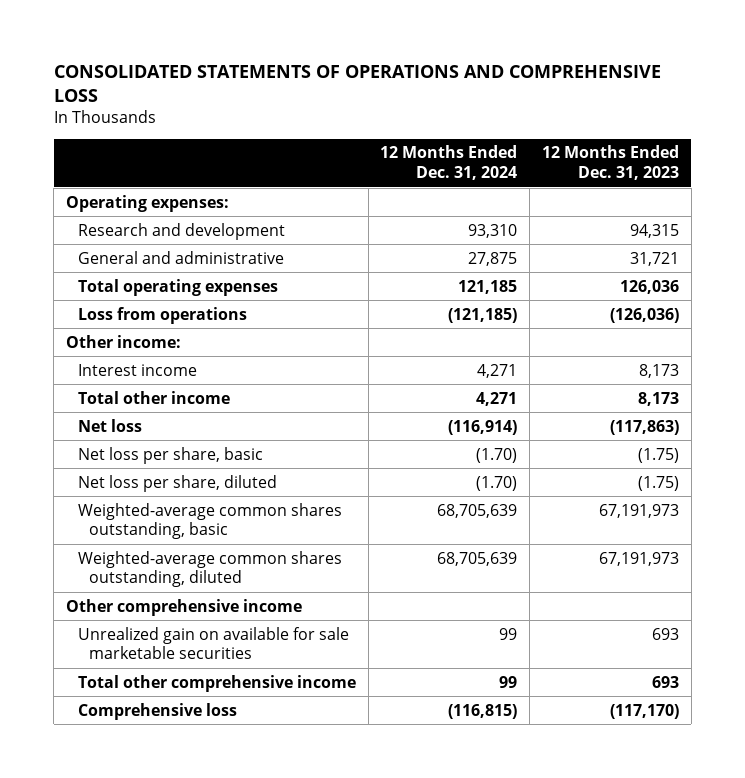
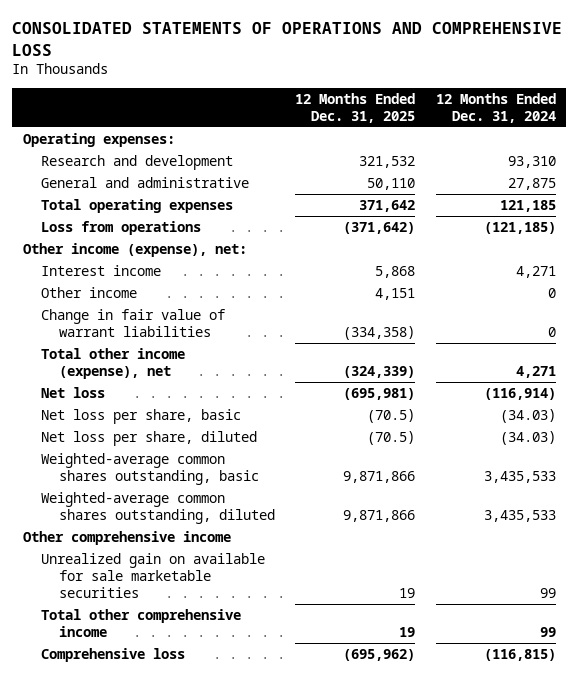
- | 12 Months Ended Dec. 31, 2024 | 12 Months Ended Dec. 31, 2023
+ | 12 Months Ended Dec. 31, 2025 | 12 Months Ended Dec. 31, 2024
- Other income:
+ Other income (expense), net:
- Total other income | 4,271 | 8,173
+ Other income | 4,151 | 0
+ Change in fair value of warrant liabilities | (334,358) | 0
+ Total other income (expense), net | (324,339) | 4,271
- Net loss per share, basic | (1.70) | (1.75)
- Net loss per share, diluted | (1.70) | (1.75)
- Weighted-average common shares outstanding, basic | 68,705,639 | 67,191,973
- Weighted-average common shares outstanding, diluted | 68,705,639 | 67,191,973
+ Net loss per share, basic | (70.5) | (34.03)
+ Net loss per share, diluted | (70.5) | (34.03)
+ Weighted-average common shares outstanding, basic | 9,871,866 | 3,435,533
+ Weighted-average common shares outstanding, diluted | 9,871,866 | 3,435,533

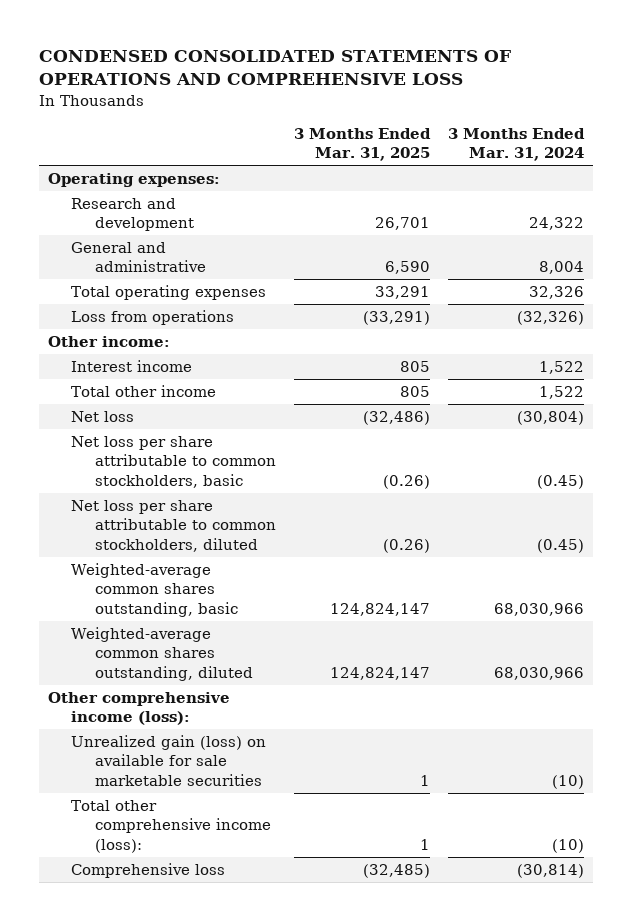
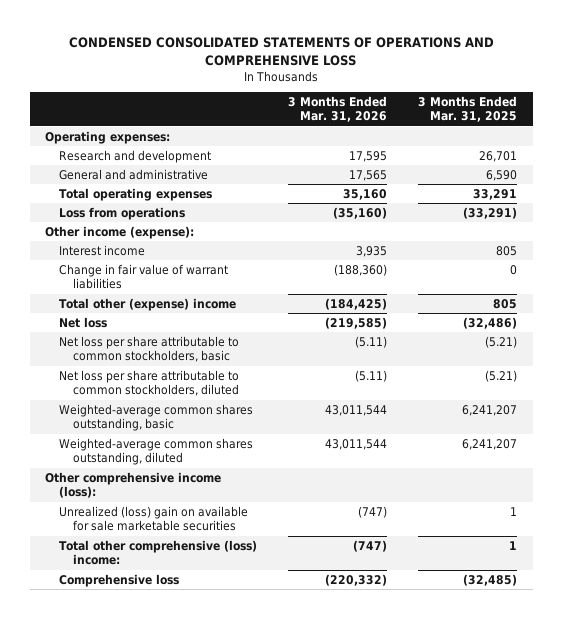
- | 3 Months Ended Mar. 31, 2025 | 3 Months Ended Mar. 31, 2024
+ | 3 Months Ended Mar. 31, 2026 | 3 Months Ended Mar. 31, 2025
- Other income:
+ Other income (expense):
- Total other income | 805 | 1,522
+ Change in fair value of warrant liabilities | (188,360) | 0
+ Total other (expense) income | (184,425) | 805
- Net loss per share attributable to common stockholders, basic | (0.26) | (0.45)
- Net loss per share attributable to common stockholders, diluted | (0.26) | (0.45)
- Weighted-average common shares outstanding, basic | 124,824,147 | 68,030,966
- Weighted-average common shares outstanding, diluted | 124,824,147 | 68,030,966
+ Net loss per share attributable to common stockholders, basic | (5.11) | (5.21)
+ Net loss per share attributable to common stockholders, diluted | (5.11) | (5.21)
+ Weighted-average common shares outstanding, basic | 43,011,544 | 6,241,207
+ Weighted-average common shares outstanding, diluted | 43,011,544 | 6,241,207
- Unrealized gain (loss) on available for sale marketable securities | 1 | (10)
- Total other comprehensive income (loss): | 1 | (10)
+ Unrealized (loss) gain on available for sale marketable securities | (747) | 1
+ Total other comprehensive (loss) income: | (747) | 1

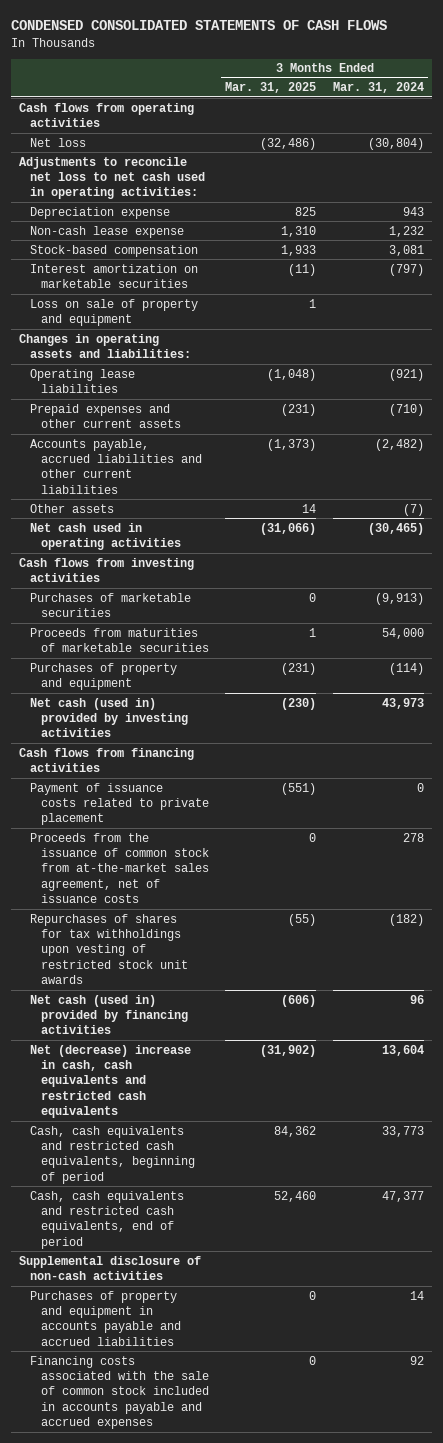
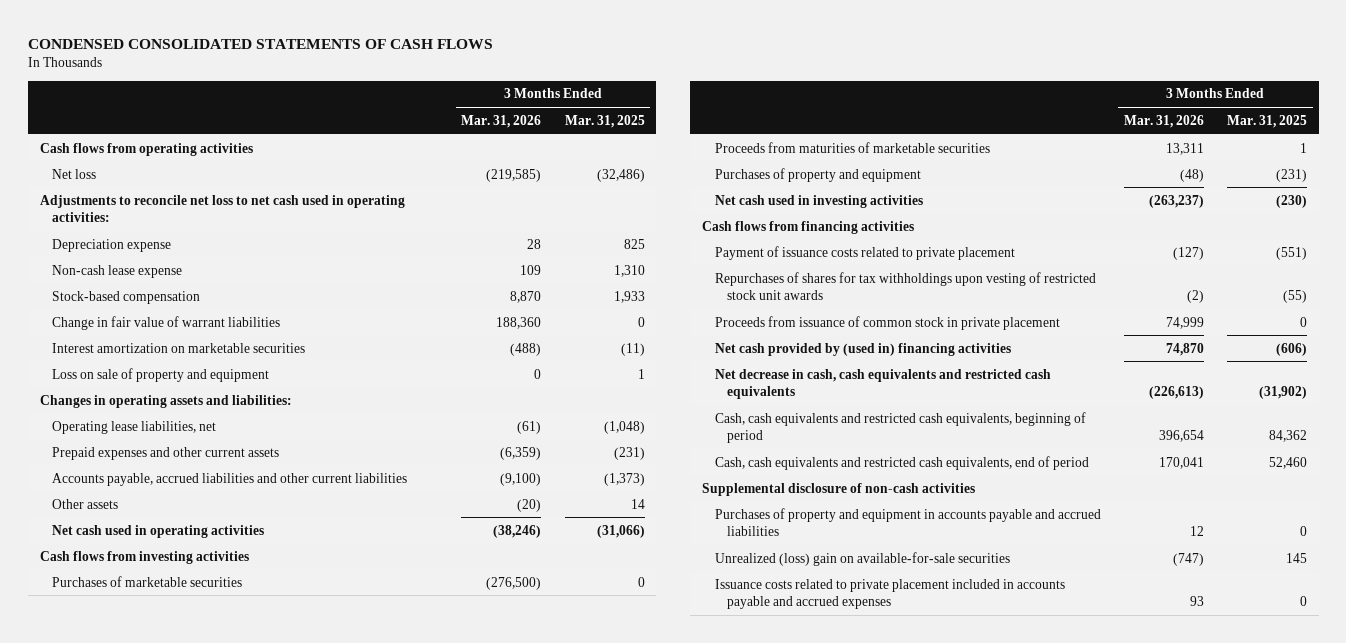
- | 3 Months Ended Mar. 31, 2025 | 3 Months Ended Mar. 31, 2024
+ | 3 Months Ended Mar. 31, 2026 | 3 Months Ended Mar. 31, 2025
+ Change in fair value of warrant liabilities | 188,360 | 0
- Operating lease liabilities | (1,048) | (921)
+ Operating lease liabilities, net | (61) | (1,048)
- Net cash (used in) provided by investing activities | (230) | 43,973
+ Net cash used in investing activities | (263,237) | (230)
- Proceeds from the issuance of common stock from at-the-market sales agreement, net of issuance costs | 0 | 278
- Net cash (used in) provided by financing activities | (606) | 96
- Net (decrease) increase in cash, cash equivalents and restricted cash equivalents | (31,902) | 13,604
+ Proceeds from issuance of common stock in private placement | 74,999 | 0
+ Net cash provided by (used in) financing activities | 74,870 | (606)
+ Net decrease in cash, cash equivalents and restricted cash equivalents | (226,613) | (31,902)
- Financing costs associated with the sale of common stock included in accounts payable and accrued expenses | 0 | 92
+ Unrealized (loss) gain on available-for-sale securities | (747) | 145
+ Issuance costs related to private placement included in accounts payable and accrued expenses | 93 | 0

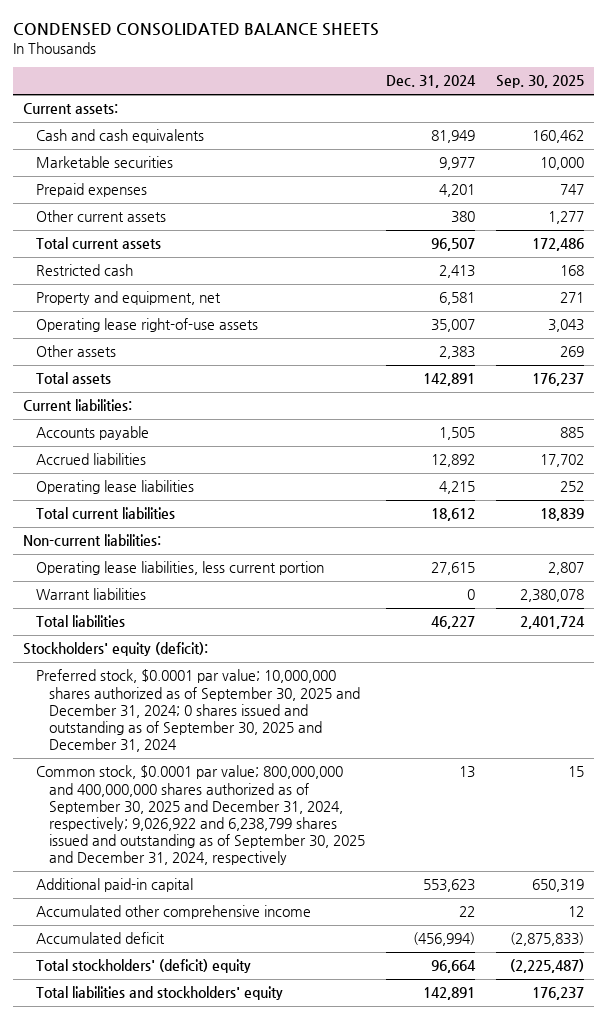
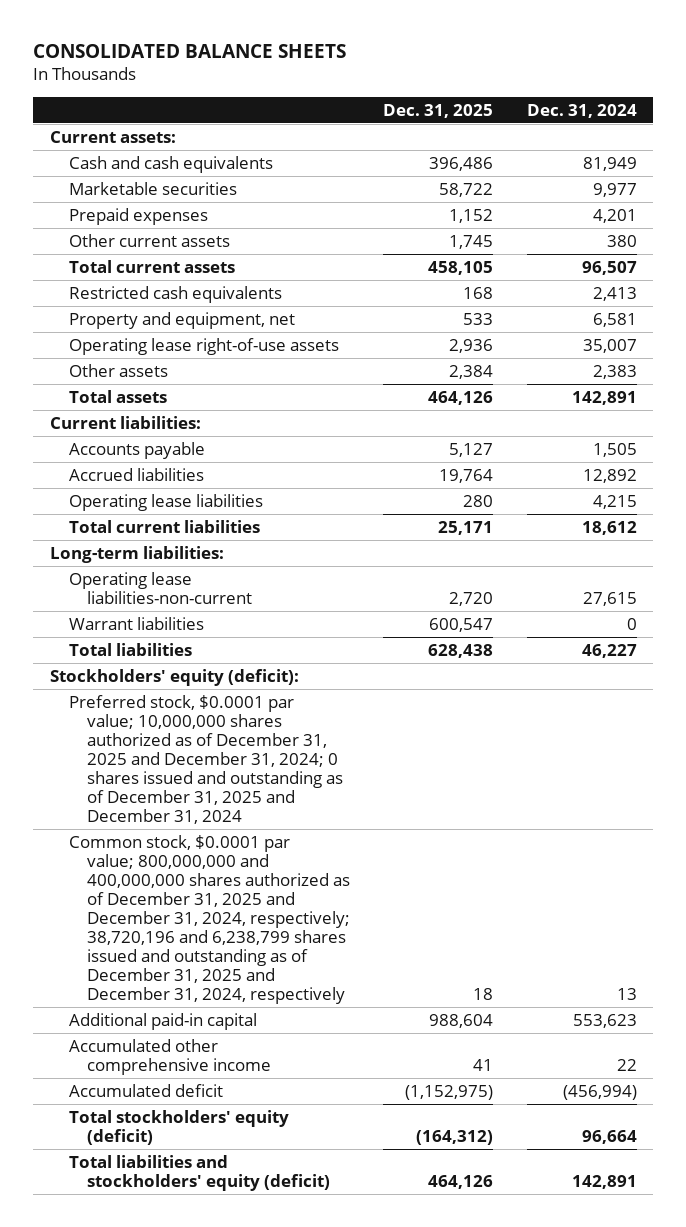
- CONDENSED CONSOLIDATED BALANCE SHEETS
+ CONSOLIDATED BALANCE SHEETS
- | Dec. 31, 2024 | Sep. 30, 2025
+ | Dec. 31, 2025 | Dec. 31, 2024
- Restricted cash | 2,413 | 168
+ Restricted cash equivalents | 168 | 2,413
- Non-current liabilities:
- Operating lease liabilities, less current portion | 27,615 | 2,807
+ Long-term liabilities:
+ Operating lease liabilities-non-current | 2,720 | 27,615
- Preferred stock, $0.0001 par value; 10,000,000 shares authorized as of September 30, 2025 and December 31, 2024; 0 shares issued and outstanding as of September 30, 2025 and December 31, 2024
- Common stock, $0.0001 par value; 800,000,000 and 400,000,000 shares authorized as of September 30, 2025 and December 31, 2024, respectively; 9,026,922 and 6,238,799 shares issued and outstanding as of September 30, 2025 and December 31, 2024, respectively | 13 | 15
+ Preferred stock, $0.0001 par value; 10,000,000 shares authorized as of December 31, 2025 and December 31, 2024; 0 shares issued and outstanding as of December 31, 2025 and December 31, 2024
+ Common stock, $0.0001 par value; 800,000,000 and 400,000,000 shares authorized as of December 31, 2025 and December 31, 2024, respectively; 38,720,196 and 6,238,799 shares issued and outstanding as of December 31, 2025 and December 31, 2024, respectively | 18 | 13
- Total stockholders' (deficit) equity | 96,664 | (2,225,487)
- Total liabilities and stockholders' equity | 142,891 | 176,237
+ Total stockholders' equity (deficit) | (164,312) | 96,664
+ Total liabilities and stockholders' equity (deficit) | 464,126 | 142,891

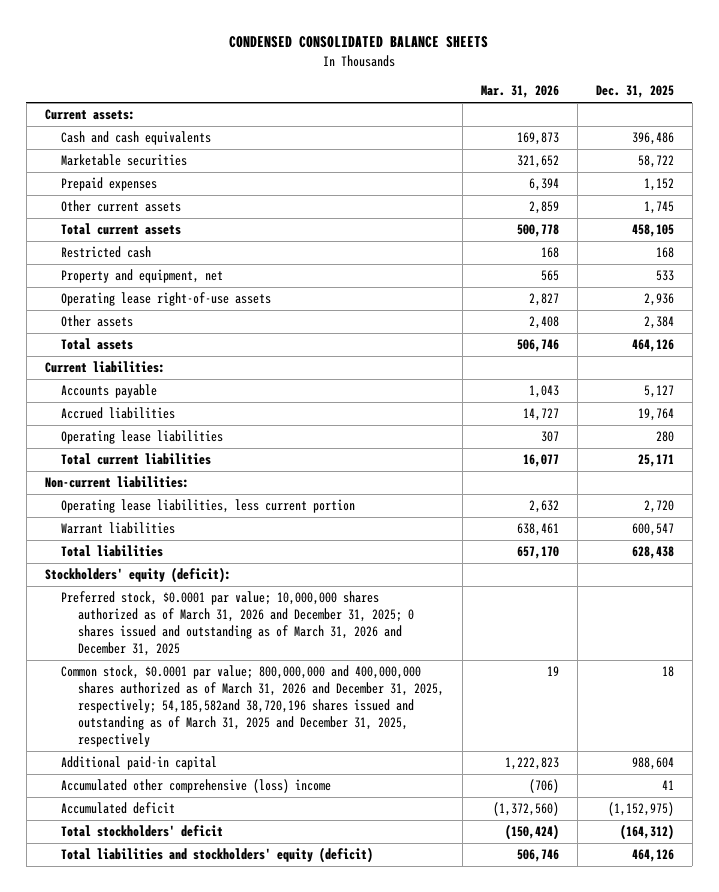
- CONSOLIDATED BALANCE SHEETS
+ CONDENSED CONSOLIDATED BALANCE SHEETS
- | Dec. 31, 2025 | Dec. 31, 2024
+ | Mar. 31, 2026 | Dec. 31, 2025
- Restricted cash equivalents | 168 | 2,413
+ Restricted cash | 168 | 168
- Long-term liabilities:
- Operating lease liabilities-non-current | 2,720 | 27,615
+ Non-current liabilities:
+ Operating lease liabilities, less current portion | 2,632 | 2,720
- Preferred stock, $0.0001 par value; 10,000,000 shares authorized as of December 31, 2025 and December 31, 2024; 0 shares issued and outstanding as of December 31, 2025 and December 31, 2024
- Common stock, $0.0001 par value; 800,000,000 and 400,000,000 shares authorized as of December 31, 2025 and December 31, 2024, respectively; 38,720,196 and 6,238,799 shares issued and outstanding as of December 31, 2025 and December 31, 2024, respectively | 18 | 13
+ Preferred stock, $0.0001 par value; 10,000,000 shares authorized as of March 31, 2026 and December 31, 2025; 0 shares issued and outstanding as of March 31, 2026 and December 31, 2025
+ Common stock, $0.0001 par value; 800,000,000 and 400,000,000 shares authorized as of March 31, 2026 and December 31, 2025, respectively; 54,185,582and 38,720,196 shares issued and outstanding as of March 31, 2025 and December 31, 2025, respectively | 19 | 18
- Accumulated other comprehensive income | 41 | 22
+ Accumulated other comprehensive (loss) income | (706) | 41
- Total stockholders' equity (deficit) | (164,312) | 96,664
+ Total stockholders' deficit | (150,424) | (164,312)

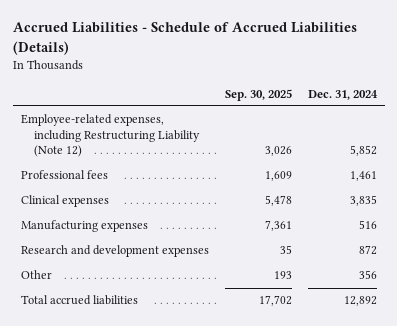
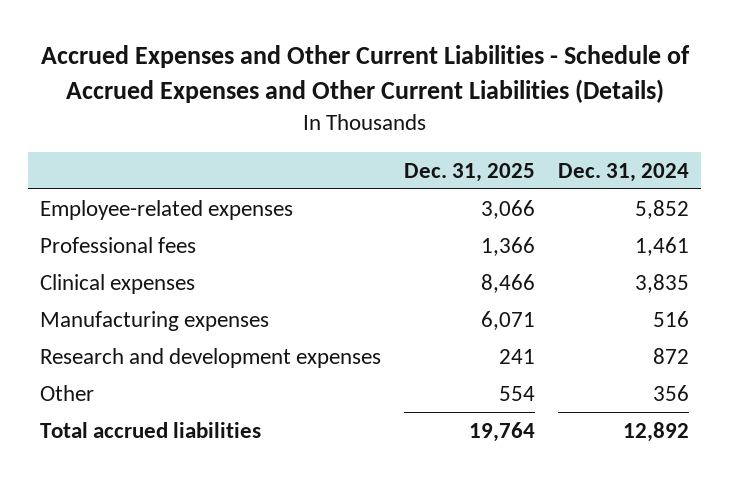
- Accrued Liabilities - Schedule of Accrued Liabilities (Details)
+ Accrued Expenses and Other Current Liabilities - Schedule of Accrued Expenses and Other Current Liabilities (Details)
- | Sep. 30, 2025 | Dec. 31, 2024
+ | Dec. 31, 2025 | Dec. 31, 2024
- Employee-related expenses, including Restructuring Liability (Note 12) | 3,026 | 5,852
+ Employee-related expenses | 3,066 | 5,852

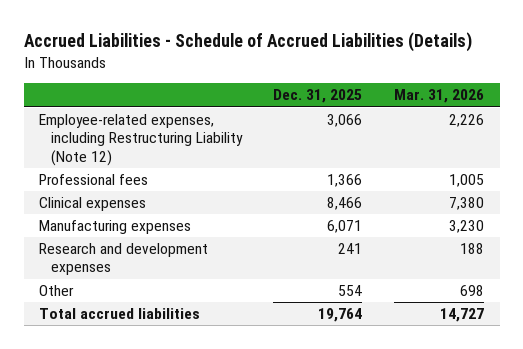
- Accrued Expenses and Other Current Liabilities - Schedule of Accrued Expenses and Other Current Liabilities (Details)
+ Accrued Liabilities - Schedule of Accrued Liabilities (Details)
- | Dec. 31, 2025 | Dec. 31, 2024
+ | Dec. 31, 2025 | Mar. 31, 2026
- Employee-related expenses | 3,066 | 5,852
+ Employee-related expenses, including Restructuring Liability (Note 12) | 3,066 | 2,226

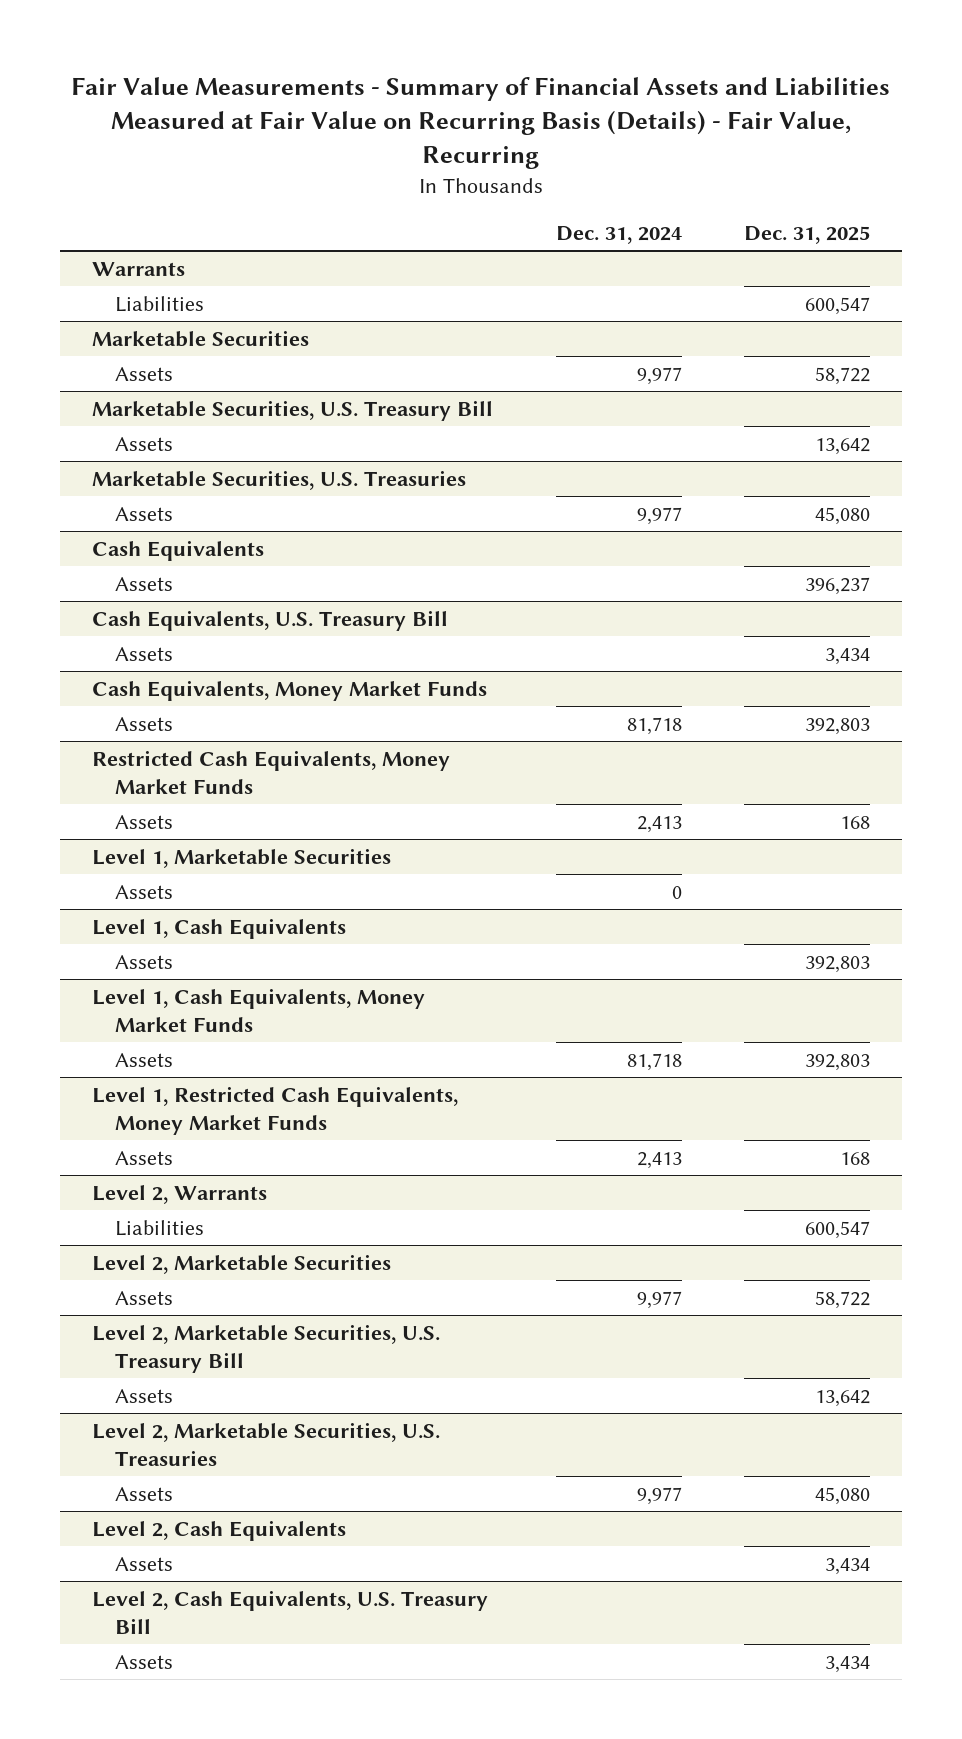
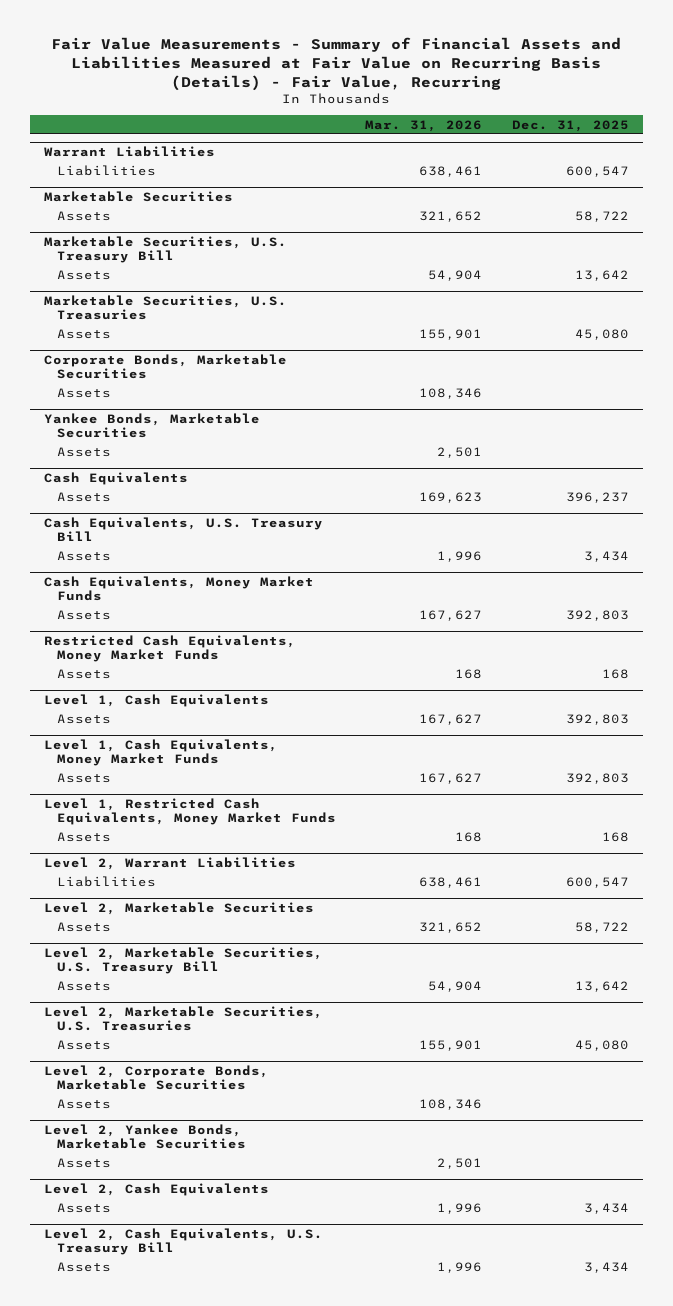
- | Dec. 31, 2024 | Dec. 31, 2025
+ | Mar. 31, 2026 | Dec. 31, 2025
- Warrants
+ Warrant Liabilities
+ Corporate Bonds, Marketable Securities
+ Assets | 108,346 |
+ Yankee Bonds, Marketable Securities
+ Assets | 2,501 |
- Level 1, Marketable Securities
- Assets | 0 |
- Level 2, Warrants
+ Level 2, Warrant Liabilities
+ Level 2, Corporate Bonds, Marketable Securities
+ Assets | 108,346 |
+ Level 2, Yankee Bonds, Marketable Securities
+ Assets | 2,501 |

